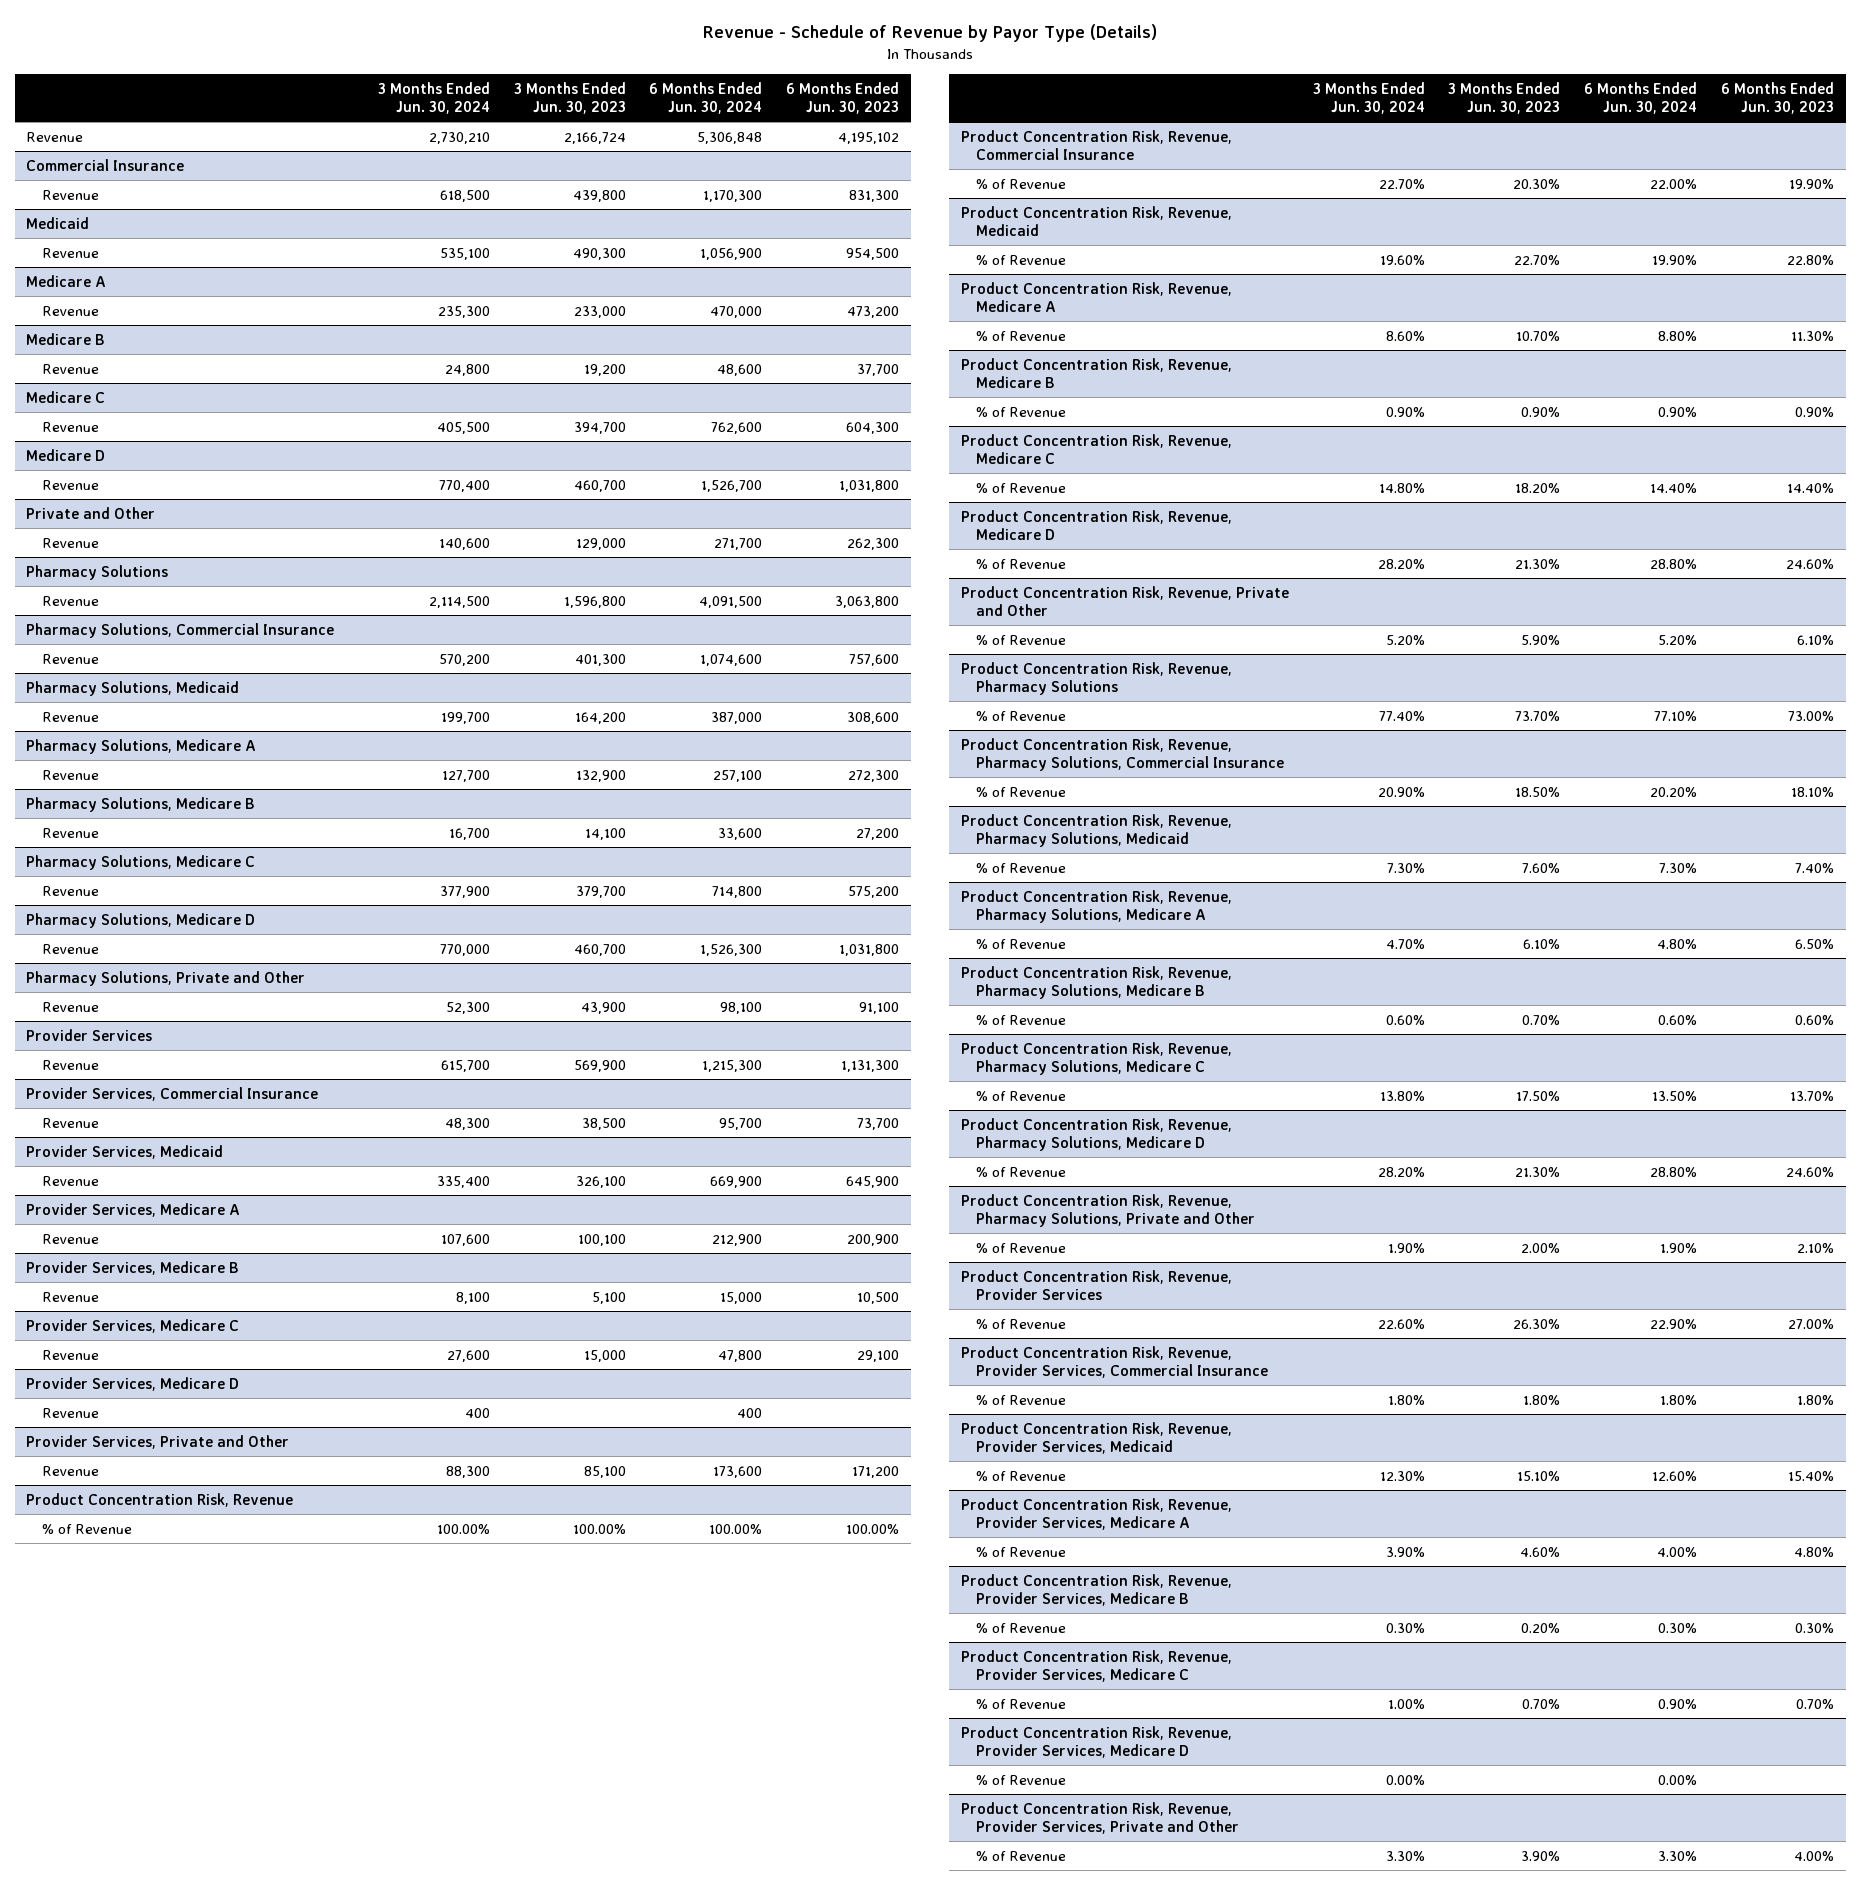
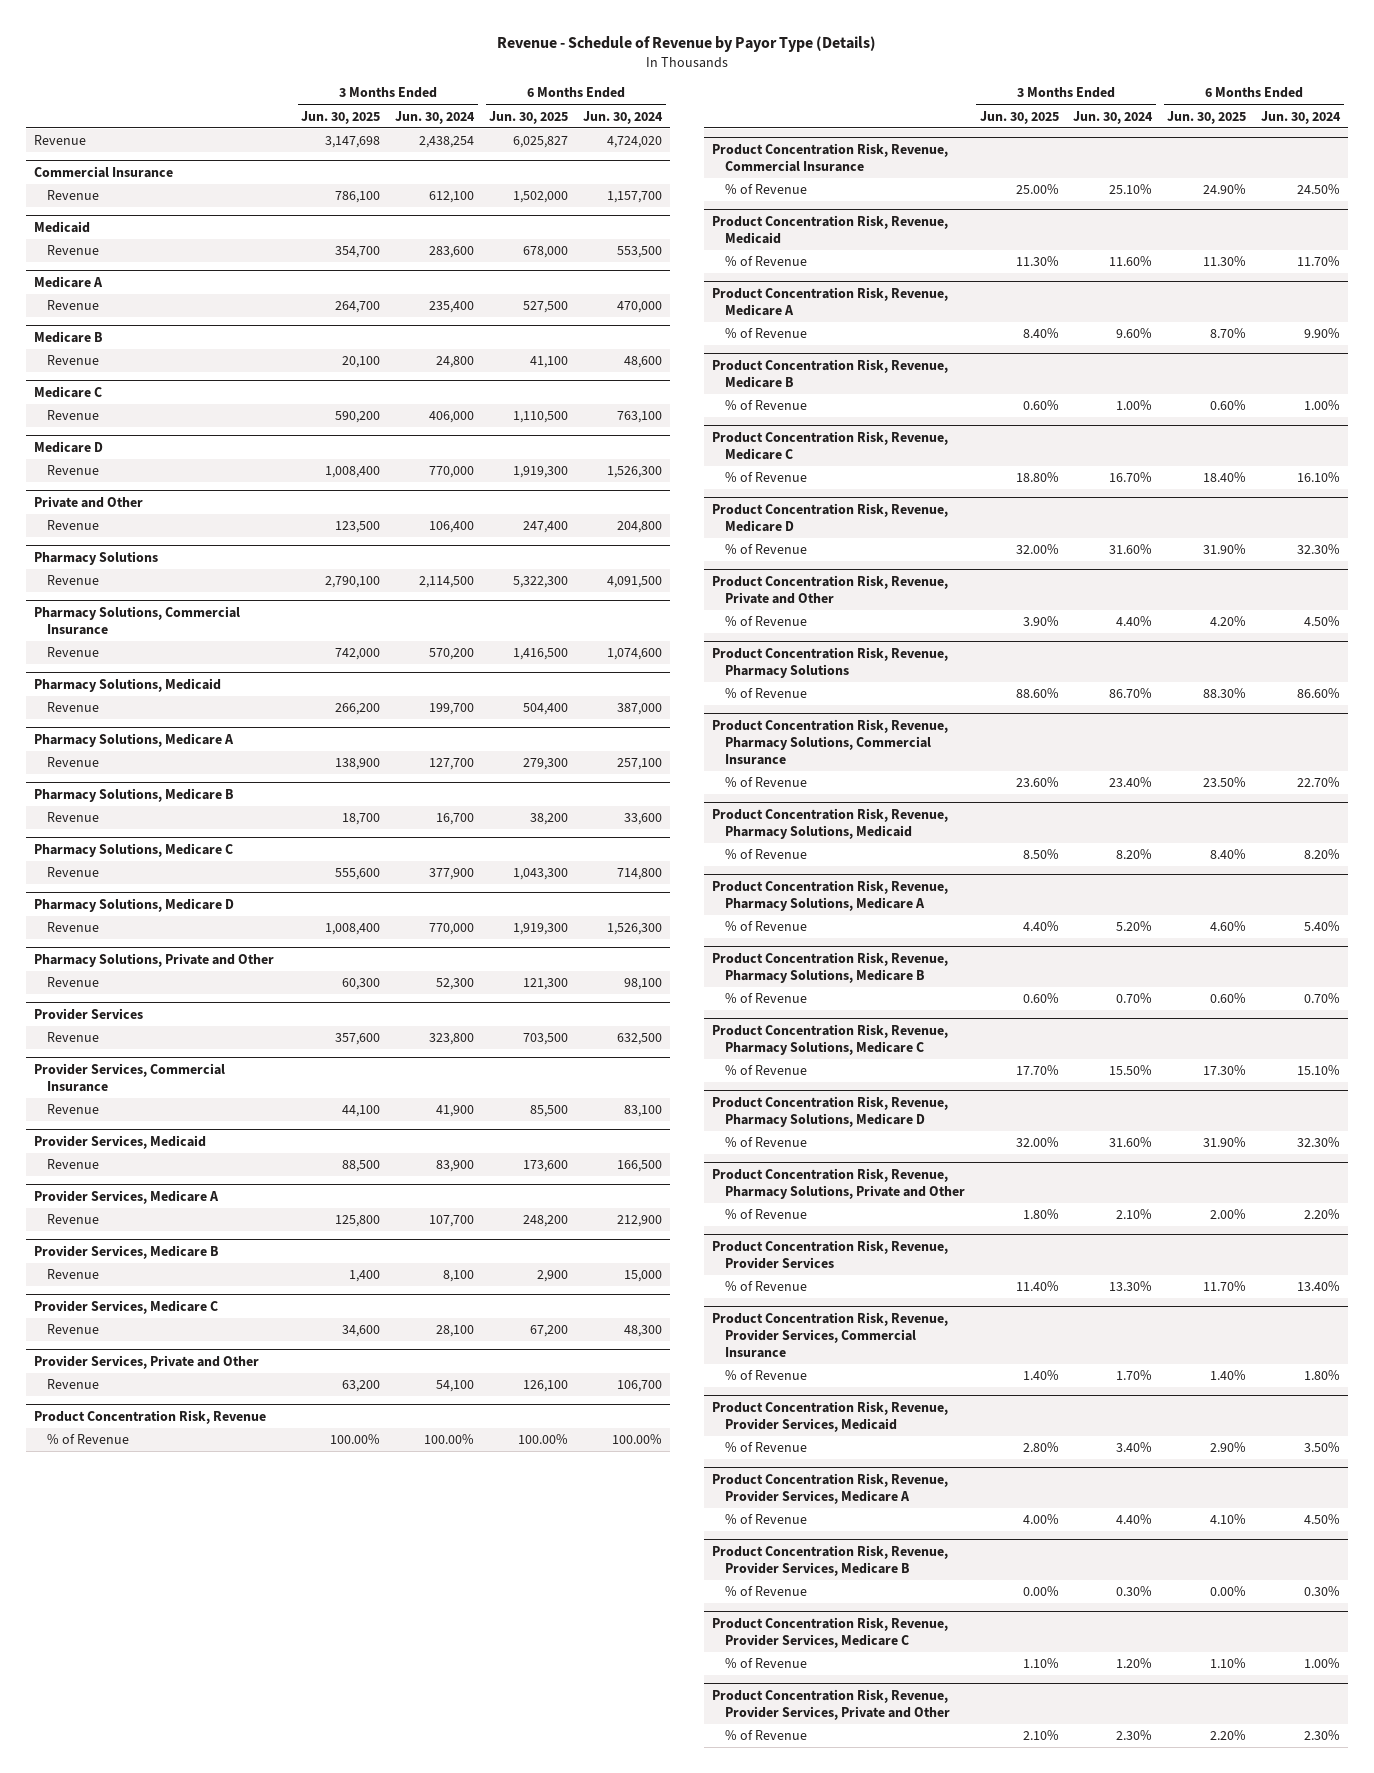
- | 3 Months Ended Jun. 30, 2024 | 3 Months Ended Jun. 30, 2023 | 6 Months Ended Jun. 30, 2024 | 6 Months Ended Jun. 30, 2023
+ | 3 Months Ended Jun. 30, 2025 | 3 Months Ended Jun. 30, 2024 | 6 Months Ended Jun. 30, 2025 | 6 Months Ended Jun. 30, 2024
- Revenue | 2,730,210 | 2,166,724 | 5,306,848 | 4,195,102
+ Revenue | 3,147,698 | 2,438,254 | 6,025,827 | 4,724,020
@ Commercial Insurance
- Revenue | 618,500 | 439,800 | 1,170,300 | 831,300
+ Revenue | 786,100 | 612,100 | 1,502,000 | 1,157,700
@ Medicaid
- Revenue | 535,100 | 490,300 | 1,056,900 | 954,500
+ Revenue | 354,700 | 283,600 | 678,000 | 553,500
@ Medicare A
- Revenue | 235,300 | 233,000 | 470,000 | 473,200
+ Revenue | 264,700 | 235,400 | 527,500 | 470,000
@ Medicare C
- Revenue | 405,500 | 394,700 | 762,600 | 604,300
+ Revenue | 590,200 | 406,000 | 1,110,500 | 763,100
@ Medicare D
- Revenue | 770,400 | 460,700 | 1,526,700 | 1,031,800
+ Revenue | 1,008,400 | 770,000 | 1,919,300 | 1,526,300
@ Private and Other
- Revenue | 140,600 | 129,000 | 271,700 | 262,300
+ Revenue | 123,500 | 106,400 | 247,400 | 204,800
@ Provider Services
- Revenue | 615,700 | 569,900 | 1,215,300 | 1,131,300
+ Revenue | 357,600 | 323,800 | 703,500 | 632,500
@ Provider Services, Commercial Insurance
- Revenue | 48,300 | 38,500 | 95,700 | 73,700
+ Revenue | 44,100 | 41,900 | 85,500 | 83,100
@ Provider Services, Medicaid
- Revenue | 335,400 | 326,100 | 669,900 | 645,900
+ Revenue | 88,500 | 83,900 | 173,600 | 166,500
@ Provider Services, Medicare A
- Revenue | 107,600 | 100,100 | 212,900 | 200,900
+ Revenue | 125,800 | 107,700 | 248,200 | 212,900
@ Provider Services, Medicare C
- Revenue | 27,600 | 15,000 | 47,800 | 29,100
- Provider Services, Medicare D
- Revenue | 400 | | 400 |
@ Provider Services, Medicare C
+ Revenue | 34,600 | 28,100 | 67,200 | 48,300
@ Provider Services, Private and Other
- Revenue | 88,300 | 85,100 | 173,600 | 171,200
+ Revenue | 63,200 | 54,100 | 126,100 | 106,700
@ Product Concentration Risk, Revenue, Commercial Insurance
- % of Revenue | 22.70% | 20.30% | 22.00% | 19.90%
+ % of Revenue | 25.00% | 25.10% | 24.90% | 24.50%
@ Product Concentration Risk, Revenue, Medicaid
- % of Revenue | 19.60% | 22.70% | 19.90% | 22.80%
+ % of Revenue | 11.30% | 11.60% | 11.30% | 11.70%
@ Product Concentration Risk, Revenue, Medicare A
- % of Revenue | 8.60% | 10.70% | 8.80% | 11.30%
+ % of Revenue | 8.40% | 9.60% | 8.70% | 9.90%
@ Product Concentration Risk, Revenue, Medicare B
- % of Revenue | 0.90% | 0.90% | 0.90% | 0.90%
+ % of Revenue | 0.60% | 1.00% | 0.60% | 1.00%
@ Product Concentration Risk, Revenue, Medicare C
- % of Revenue | 14.80% | 18.20% | 14.40% | 14.40%
+ % of Revenue | 18.80% | 16.70% | 18.40% | 16.10%
@ Product Concentration Risk, Revenue, Medicare D
- % of Revenue | 28.20% | 21.30% | 28.80% | 24.60%
+ % of Revenue | 32.00% | 31.60% | 31.90% | 32.30%
@ Product Concentration Risk, Revenue, Private and Other
- % of Revenue | 5.20% | 5.90% | 5.20% | 6.10%
+ % of Revenue | 3.90% | 4.40% | 4.20% | 4.50%
@ Product Concentration Risk, Revenue, Pharmacy Solutions
- % of Revenue | 77.40% | 73.70% | 77.10% | 73.00%
+ % of Revenue | 88.60% | 86.70% | 88.30% | 86.60%
@ Product Concentration Risk, Revenue, Pharmacy Solutions, Commercial Insurance
- % of Revenue | 20.90% | 18.50% | 20.20% | 18.10%
+ % of Revenue | 23.60% | 23.40% | 23.50% | 22.70%
@ Product Concentration Risk, Revenue, Pharmacy Solutions, Medicaid
- % of Revenue | 7.30% | 7.60% | 7.30% | 7.40%
+ % of Revenue | 8.50% | 8.20% | 8.40% | 8.20%
@ Product Concentration Risk, Revenue, Pharmacy Solutions, Medicare A
- % of Revenue | 4.70% | 6.10% | 4.80% | 6.50%
+ % of Revenue | 4.40% | 5.20% | 4.60% | 5.40%
@ Product Concentration Risk, Revenue, Pharmacy Solutions, Medicare B
- % of Revenue | 0.60% | 0.70% | 0.60% | 0.60%
+ % of Revenue | 0.60% | 0.70% | 0.60% | 0.70%
@ Product Concentration Risk, Revenue, Pharmacy Solutions, Medicare C
- % of Revenue | 13.80% | 17.50% | 13.50% | 13.70%
+ % of Revenue | 17.70% | 15.50% | 17.30% | 15.10%
@ Product Concentration Risk, Revenue, Pharmacy Solutions, Medicare D
- % of Revenue | 28.20% | 21.30% | 28.80% | 24.60%
+ % of Revenue | 32.00% | 31.60% | 31.90% | 32.30%
@ Product Concentration Risk, Revenue, Pharmacy Solutions, Private and Other
- % of Revenue | 1.90% | 2.00% | 1.90% | 2.10%
+ % of Revenue | 1.80% | 2.10% | 2.00% | 2.20%
@ Product Concentration Risk, Revenue, Provider Services
- % of Revenue | 22.60% | 26.30% | 22.90% | 27.00%
+ % of Revenue | 11.40% | 13.30% | 11.70% | 13.40%
@ Product Concentration Risk, Revenue, Provider Services, Commercial Insurance
- % of Revenue | 1.80% | 1.80% | 1.80% | 1.80%
+ % of Revenue | 1.40% | 1.70% | 1.40% | 1.80%
@ Product Concentration Risk, Revenue, Provider Services, Medicaid
- % of Revenue | 12.30% | 15.10% | 12.60% | 15.40%
+ % of Revenue | 2.80% | 3.40% | 2.90% | 3.50%
@ Product Concentration Risk, Revenue, Provider Services, Medicare A
- % of Revenue | 3.90% | 4.60% | 4.00% | 4.80%
+ % of Revenue | 4.00% | 4.40% | 4.10% | 4.50%
@ Product Concentration Risk, Revenue, Provider Services, Medicare C
- % of Revenue | 1.00% | 0.70% | 0.90% | 0.70%
- Product Concentration Risk, Revenue, Provider Services, Medicare D
- % of Revenue | 0.00% | | 0.00% |
@ Product Concentration Risk, Revenue, Provider Services, Medicare C
+ % of Revenue | 1.10% | 1.20% | 1.10% | 1.00%
@ Product Concentration Risk, Revenue, Provider Services, Private and Other
- % of Revenue | 3.30% | 3.90% | 3.30% | 4.00%
+ % of Revenue | 2.10% | 2.30% | 2.20% | 2.30%

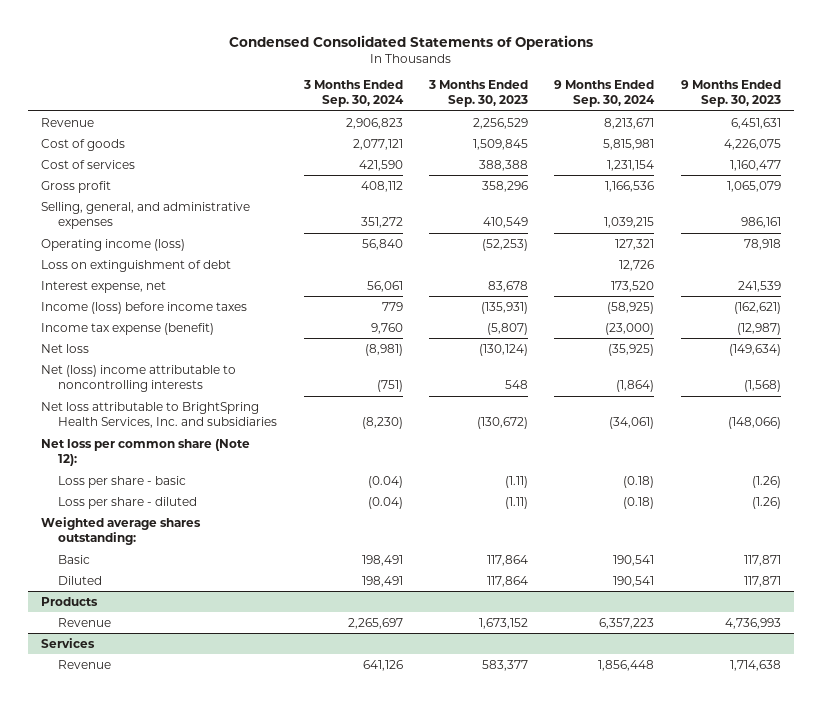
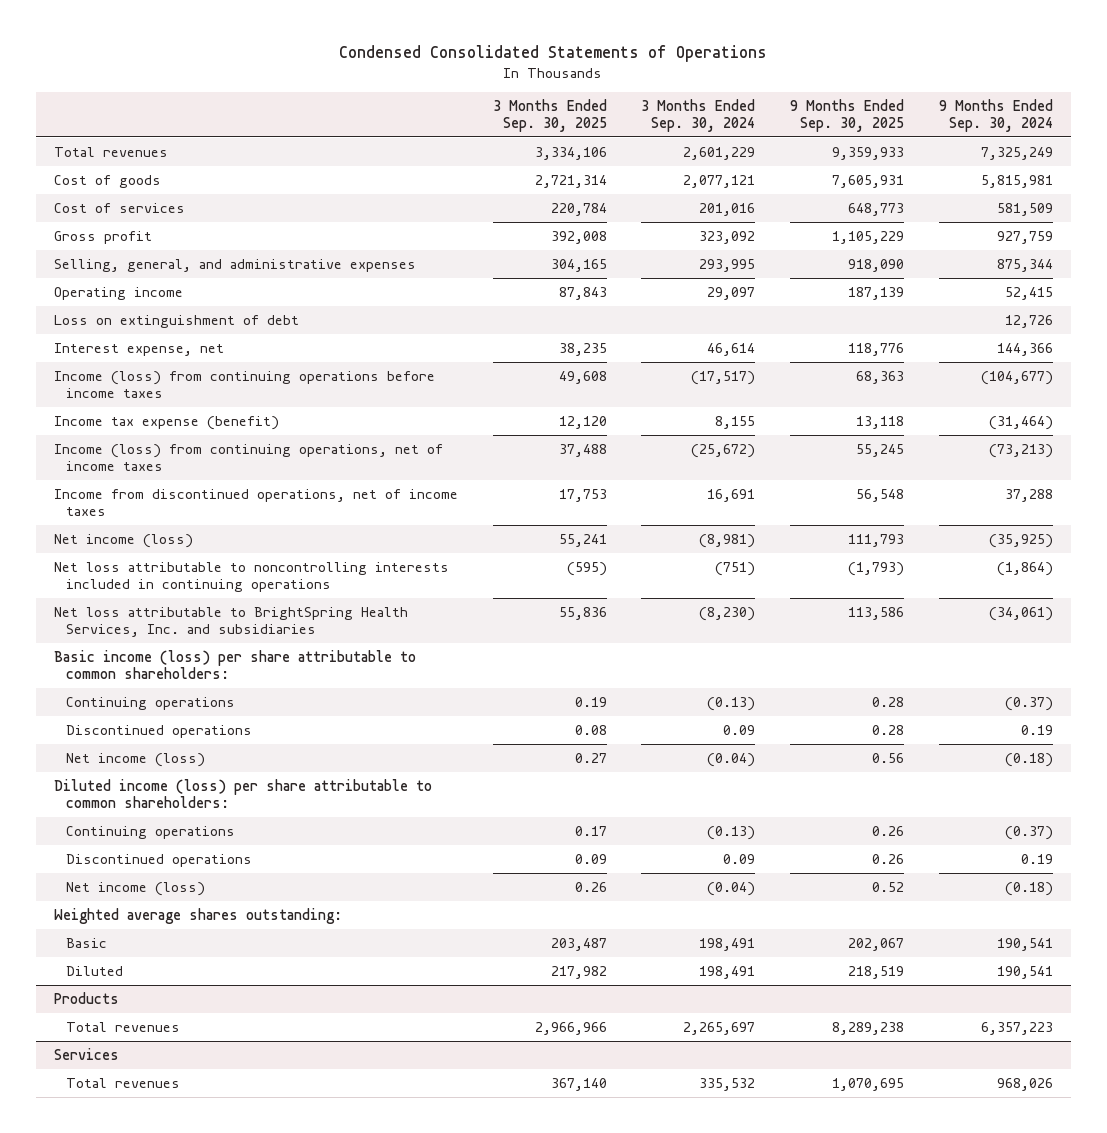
- | 3 Months Ended Sep. 30, 2024 | 3 Months Ended Sep. 30, 2023 | 9 Months Ended Sep. 30, 2024 | 9 Months Ended Sep. 30, 2023
+ | 3 Months Ended Sep. 30, 2025 | 3 Months Ended Sep. 30, 2024 | 9 Months Ended Sep. 30, 2025 | 9 Months Ended Sep. 30, 2024
- Revenue | 2,906,823 | 2,256,529 | 8,213,671 | 6,451,631
+ Total revenues | 3,334,106 | 2,601,229 | 9,359,933 | 7,325,249
- Cost of services | 421,590 | 388,388 | 1,231,154 | 1,160,477
- Gross profit | 408,112 | 358,296 | 1,166,536 | 1,065,079
- Selling, general, and administrative expenses | 351,272 | 410,549 | 1,039,215 | 986,161
- Operating income (loss) | 56,840 | (52,253) | 127,321 | 78,918
+ Cost of services | 220,784 | 201,016 | 648,773 | 581,509
+ Gross profit | 392,008 | 323,092 | 1,105,229 | 927,759
+ Selling, general, and administrative expenses | 304,165 | 293,995 | 918,090 | 875,344
+ Operating income | 87,843 | 29,097 | 187,139 | 52,415
- Interest expense, net | 56,061 | 83,678 | 173,520 | 241,539
- Income (loss) before income taxes | 779 | (135,931) | (58,925) | (162,621)
- Income tax expense (benefit) | 9,760 | (5,807) | (23,000) | (12,987)
- Net loss | (8,981) | (130,124) | (35,925) | (149,634)
- Net (loss) income attributable to noncontrolling interests | (751) | 548 | (1,864) | (1,568)
+ Interest expense, net | 38,235 | 46,614 | 118,776 | 144,366
+ Income (loss) from continuing operations before income taxes | 49,608 | (17,517) | 68,363 | (104,677)
+ Income tax expense (benefit) | 12,120 | 8,155 | 13,118 | (31,464)
+ Income (loss) from continuing operations, net of income taxes | 37,488 | (25,672) | 55,245 | (73,213)
+ Income from discontinued operations, net of income taxes | 17,753 | 16,691 | 56,548 | 37,288
+ Net income (loss) | 55,241 | (8,981) | 111,793 | (35,925)
+ Net loss attributable to noncontrolling interests included in continuing operations | (595) | (751) | (1,793) | (1,864)
- Net loss per common share (Note 12):
- Loss per share - basic | (0.04) | (1.11) | (0.18) | (1.26)
- Loss per share - diluted | (0.04) | (1.11) | (0.18) | (1.26)
+ Basic income (loss) per share attributable to common shareholders:
+ Continuing operations | 0.19 | (0.13) | 0.28 | (0.37)
+ Discontinued operations | 0.08 | 0.09 | 0.28 | 0.19
+ Net income (loss) | 0.27 | (0.04) | 0.56 | (0.18)
+ Diluted income (loss) per share attributable to common shareholders:
+ Continuing operations | 0.17 | (0.13) | 0.26 | (0.37)
+ Discontinued operations | 0.09 | 0.09 | 0.26 | 0.19
+ Net income (loss) | 0.26 | (0.04) | 0.52 | (0.18)
@ Products
- Revenue | 2,265,697 | 1,673,152 | 6,357,223 | 4,736,993
+ Total revenues | 2,966,966 | 2,265,697 | 8,289,238 | 6,357,223
@ Services
- Revenue | 641,126 | 583,377 | 1,856,448 | 1,714,638
+ Total revenues | 367,140 | 335,532 | 1,070,695 | 968,026

